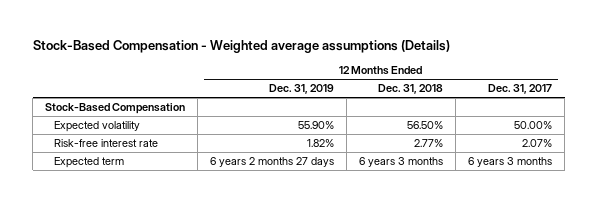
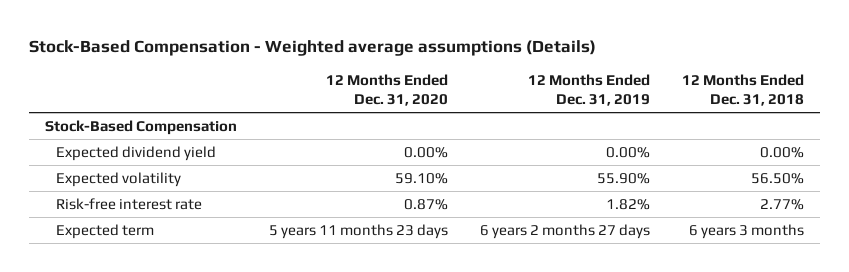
- | 12 Months Ended Dec. 31, 2019 | 12 Months Ended Dec. 31, 2018 | 12 Months Ended Dec. 31, 2017
+ | 12 Months Ended Dec. 31, 2020 | 12 Months Ended Dec. 31, 2019 | 12 Months Ended Dec. 31, 2018
+ Expected dividend yield | 0.00% | 0.00% | 0.00%

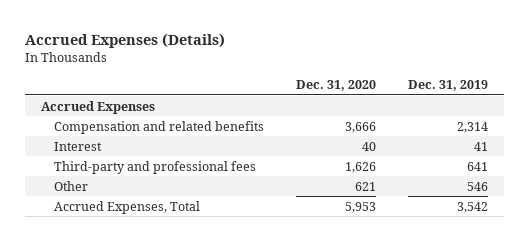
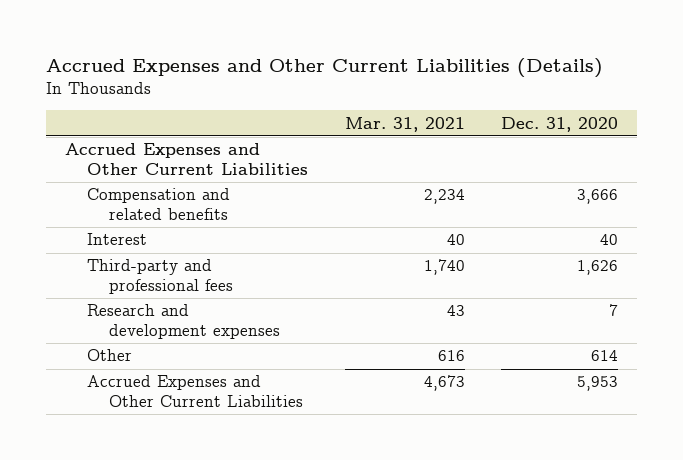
- Accrued Expenses (Details)
+ Accrued Expenses and Other Current Liabilities (Details)
- | Dec. 31, 2020 | Dec. 31, 2019
+ | Mar. 31, 2021 | Dec. 31, 2020
- Accrued Expenses
+ Accrued Expenses and Other Current Liabilities
- Other | 621 | 546
- Accrued Expenses, Total | 5,953 | 3,542
+ Research and development expenses | 43 | 7
+ Other | 616 | 614
+ Accrued Expenses and Other Current Liabilities | 4,673 | 5,953

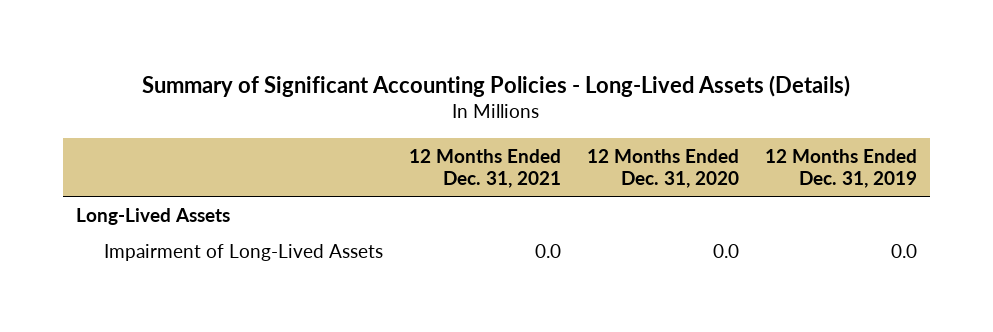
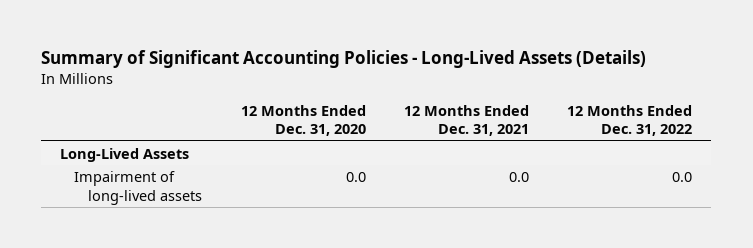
- | 12 Months Ended Dec. 31, 2021 | 12 Months Ended Dec. 31, 2020 | 12 Months Ended Dec. 31, 2019
+ | 12 Months Ended Dec. 31, 2020 | 12 Months Ended Dec. 31, 2021 | 12 Months Ended Dec. 31, 2022
- Impairment of Long-Lived Assets | 0.0 | 0.0 | 0.0
+ Impairment of long-lived assets | 0.0 | 0.0 | 0.0

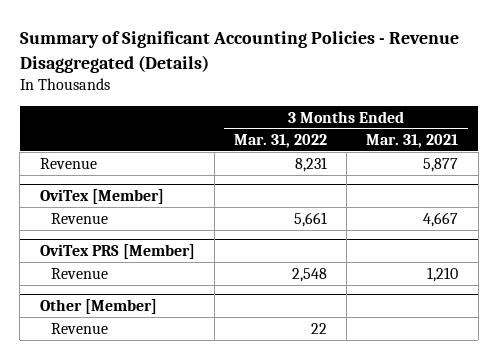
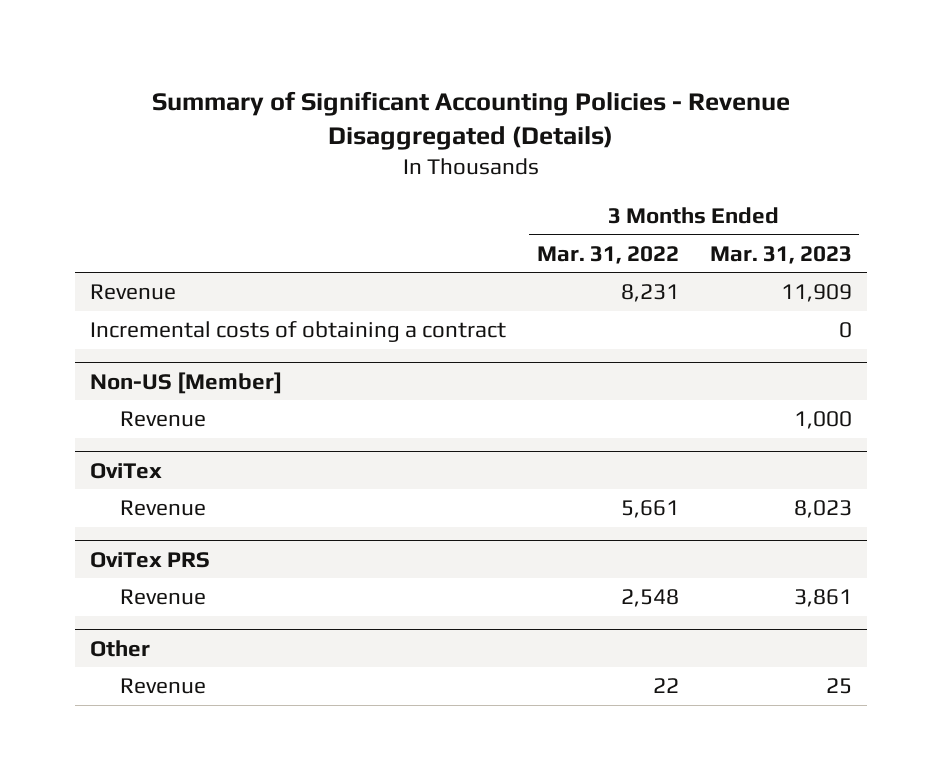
- | 3 Months Ended Mar. 31, 2022 | 3 Months Ended Mar. 31, 2021
+ | 3 Months Ended Mar. 31, 2022 | 3 Months Ended Mar. 31, 2023
- OviTex [Member]
+ Incremental costs of obtaining a contract | | 0
+ Non-US [Member]
+ Revenue | | 1,000
+ OviTex
- OviTex PRS [Member]
+ OviTex PRS
- Other [Member]
+ Other

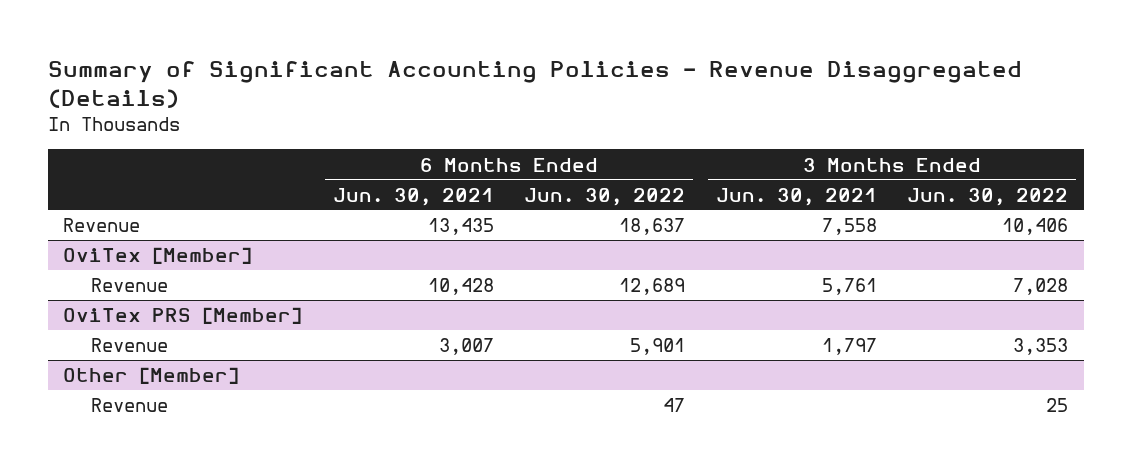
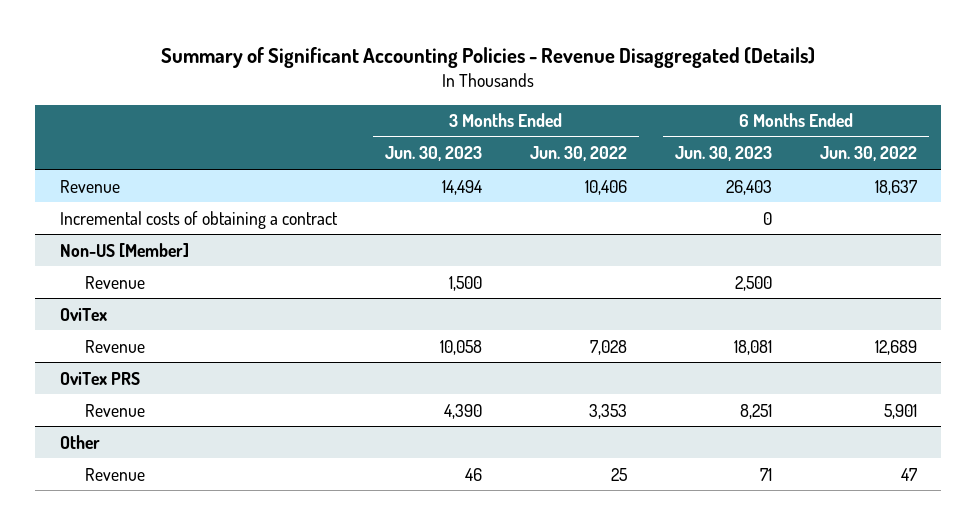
- | 6 Months Ended Jun. 30, 2021 | 6 Months Ended Jun. 30, 2022 | 3 Months Ended Jun. 30, 2021 | 3 Months Ended Jun. 30, 2022
+ | 3 Months Ended Jun. 30, 2023 | 3 Months Ended Jun. 30, 2022 | 6 Months Ended Jun. 30, 2023 | 6 Months Ended Jun. 30, 2022
- OviTex [Member]
+ Incremental costs of obtaining a contract | | | 0 |
+ Non-US [Member]
+ Revenue | 1,500 | | 2,500 |
+ OviTex
- OviTex PRS [Member]
+ OviTex PRS
- Other [Member]
+ Other

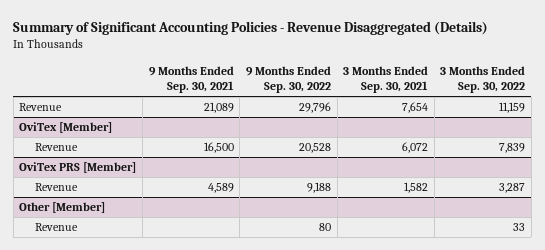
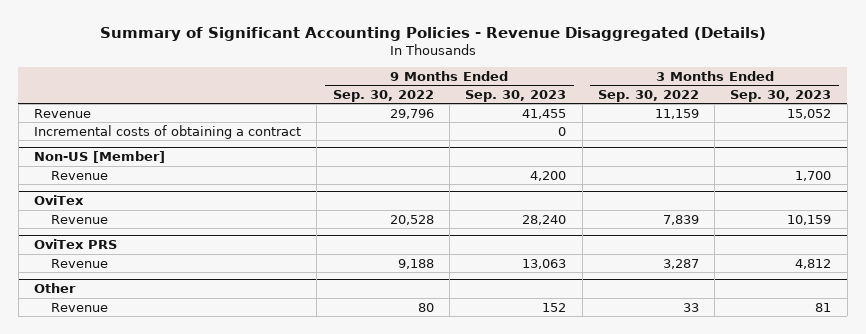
- | 9 Months Ended Sep. 30, 2021 | 9 Months Ended Sep. 30, 2022 | 3 Months Ended Sep. 30, 2021 | 3 Months Ended Sep. 30, 2022
+ | 9 Months Ended Sep. 30, 2022 | 9 Months Ended Sep. 30, 2023 | 3 Months Ended Sep. 30, 2022 | 3 Months Ended Sep. 30, 2023
- OviTex [Member]
+ Incremental costs of obtaining a contract | | 0 | |
+ Non-US [Member]
+ Revenue | | 4,200 | | 1,700
+ OviTex
- OviTex PRS [Member]
+ OviTex PRS
- Other [Member]
+ Other

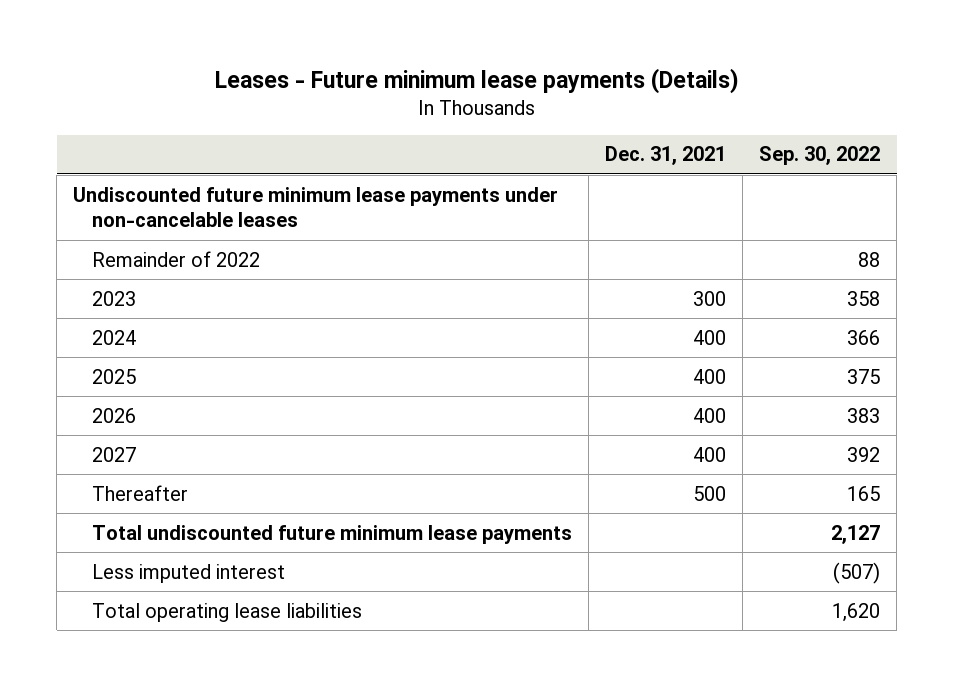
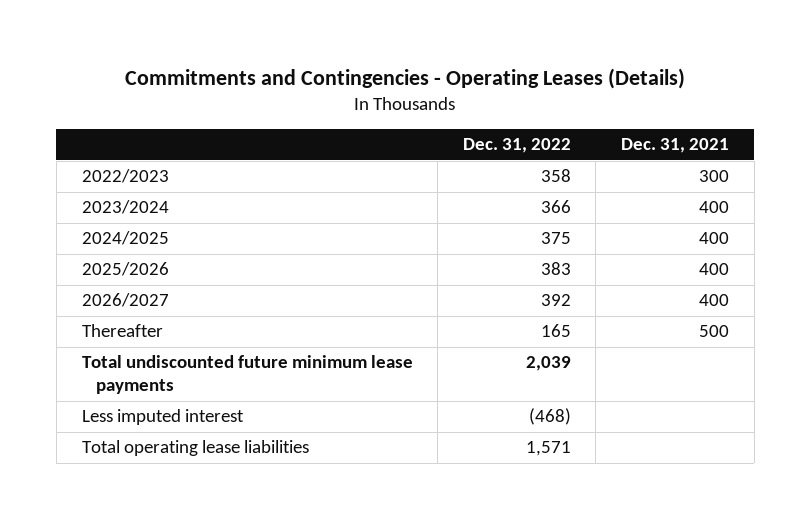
- Leases - Future minimum lease payments (Details)
+ Commitments and Contingencies - Operating Leases (Details)
- | Dec. 31, 2021 | Sep. 30, 2022
+ | Dec. 31, 2022 | Dec. 31, 2021
- Undiscounted future minimum lease payments under non-cancelable leases
- Remainder of 2022 | | 88
- 2023 | 300 | 358
- 2024 | 400 | 366
- 2025 | 400 | 375
- 2026 | 400 | 383
- 2027 | 400 | 392
+ 2022/2023 | 358 | 300
+ 2023/2024 | 366 | 400
+ 2024/2025 | 375 | 400
+ 2025/2026 | 383 | 400
+ 2026/2027 | 392 | 400

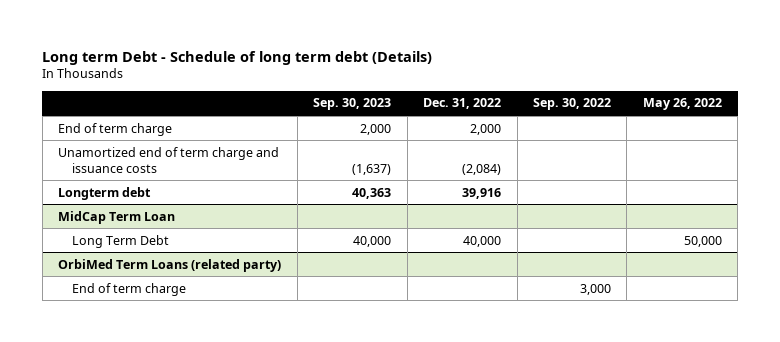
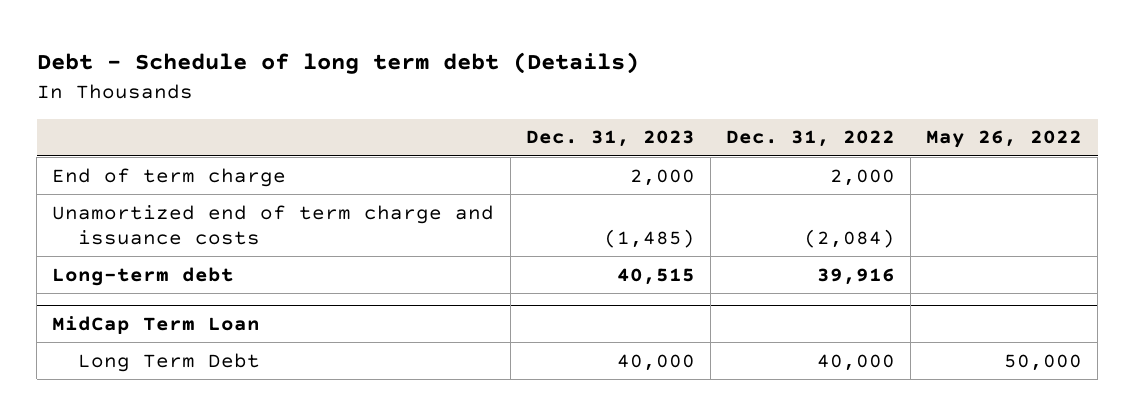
- Long term Debt - Schedule of long term debt (Details)
+ Debt - Schedule of long term debt (Details)
- | Sep. 30, 2023 | Dec. 31, 2022 | Sep. 30, 2022 | May 26, 2022
+ | Dec. 31, 2023 | Dec. 31, 2022 | May 26, 2022
- Longterm debt | 40,363 | 39,916 | |
+ Long-term debt | 40,515 | 39,916 |
- OrbiMed Term Loans (related party)
- End of term charge | | | 3,000 |

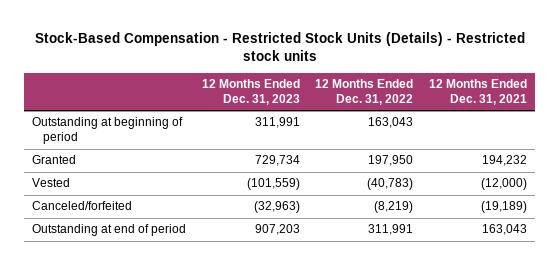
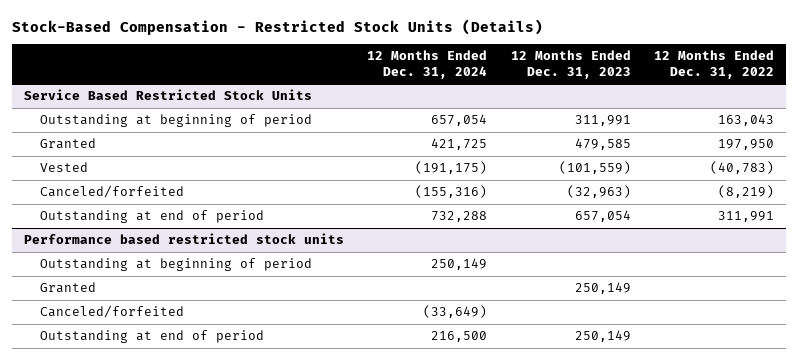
- Stock-Based Compensation - Restricted Stock Units (Details) - Restricted stock units
+ Stock-Based Compensation - Restricted Stock Units (Details)
- | 12 Months Ended Dec. 31, 2023 | 12 Months Ended Dec. 31, 2022 | 12 Months Ended Dec. 31, 2021
+ | 12 Months Ended Dec. 31, 2024 | 12 Months Ended Dec. 31, 2023 | 12 Months Ended Dec. 31, 2022
+ Service Based Restricted Stock Units
- Granted | 729,734 | 197,950 | 194,232
+ Granted | 421,725 | 479,585 | 197,950
- Outstanding at end of period | 907,203 | 311,991 | 163,043
+ Outstanding at end of period | 732,288 | 657,054 | 311,991
+ Performance based restricted stock units
+ Outstanding at beginning of period | 250,149 | |
+ Granted | | 250,149 |
+ Canceled/forfeited | (33,649) | |
+ Outstanding at end of period | 216,500 | 250,149 |

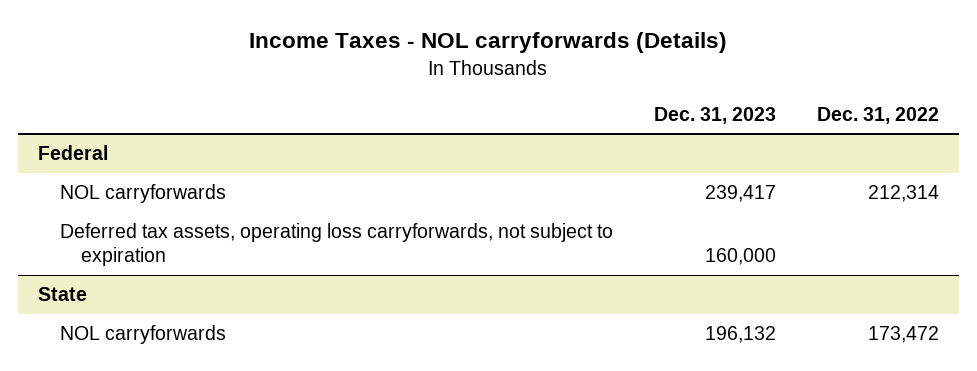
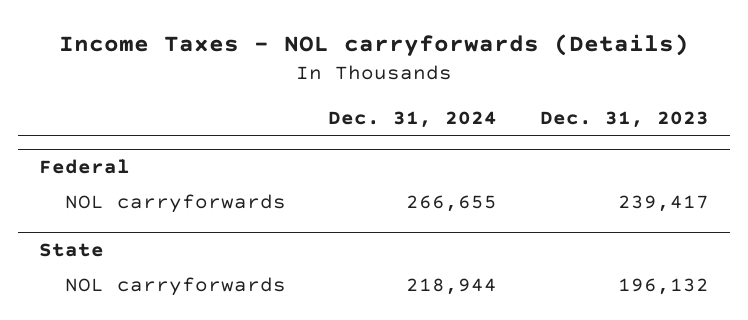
- | Dec. 31, 2023 | Dec. 31, 2022
+ | Dec. 31, 2024 | Dec. 31, 2023
@ Federal
- Deferred tax assets, operating loss carryforwards, not subject to expiration | 160,000 |

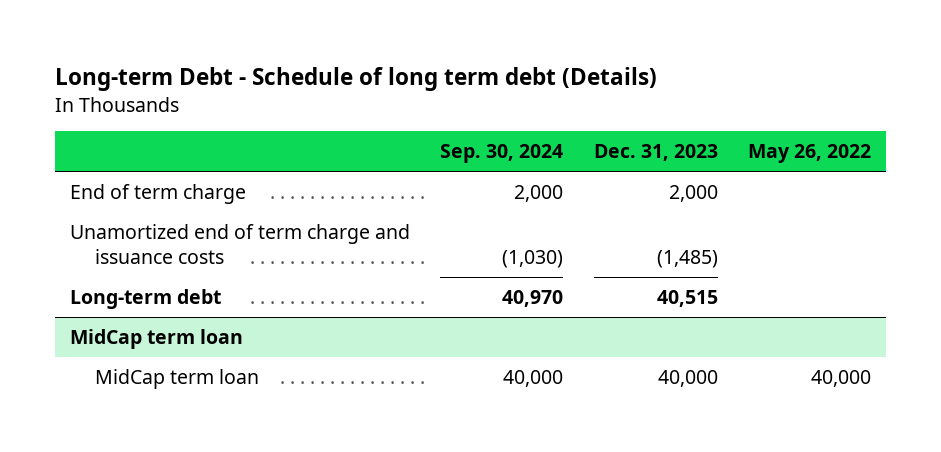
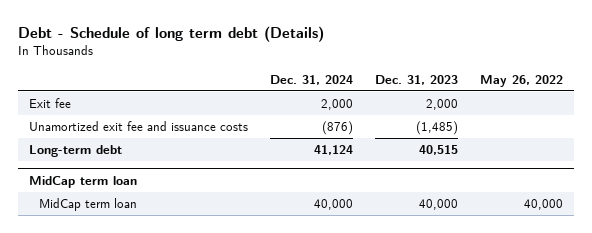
- Long-term Debt - Schedule of long term debt (Details)
+ Debt - Schedule of long term debt (Details)
- | Sep. 30, 2024 | Dec. 31, 2023 | May 26, 2022
+ | Dec. 31, 2024 | Dec. 31, 2023 | May 26, 2022
- End of term charge | 2,000 | 2,000 |
- Unamortized end of term charge and issuance costs | (1,030) | (1,485) |
+ Exit fee | 2,000 | 2,000 |
+ Unamortized exit fee and issuance costs | (876) | (1,485) |

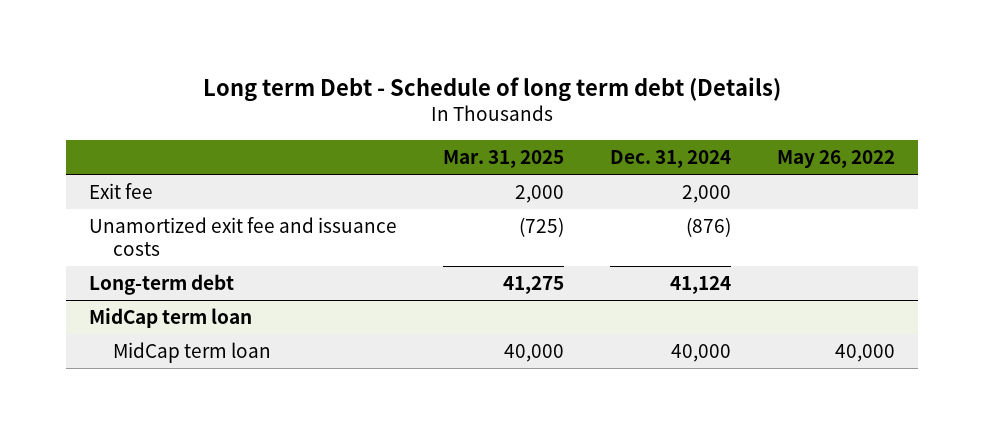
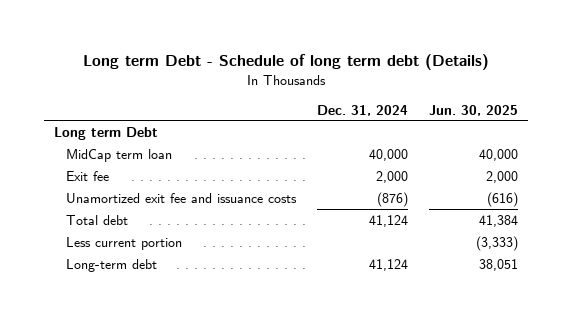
- | Mar. 31, 2025 | Dec. 31, 2024 | May 26, 2022
+ | Dec. 31, 2024 | Jun. 30, 2025
+ Long term Debt
+ MidCap term loan | 40,000 | 40,000
+ Total debt | 41,124 | 41,384
+ Less current portion | | (3,333)
- MidCap term loan
- MidCap term loan | 40,000 | 40,000 | 40,000

